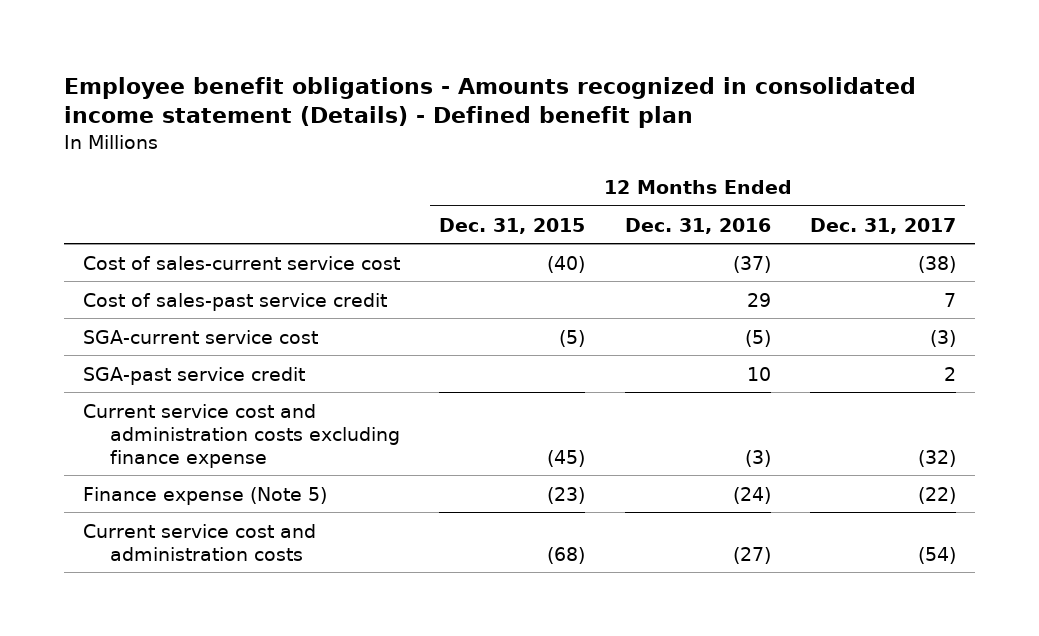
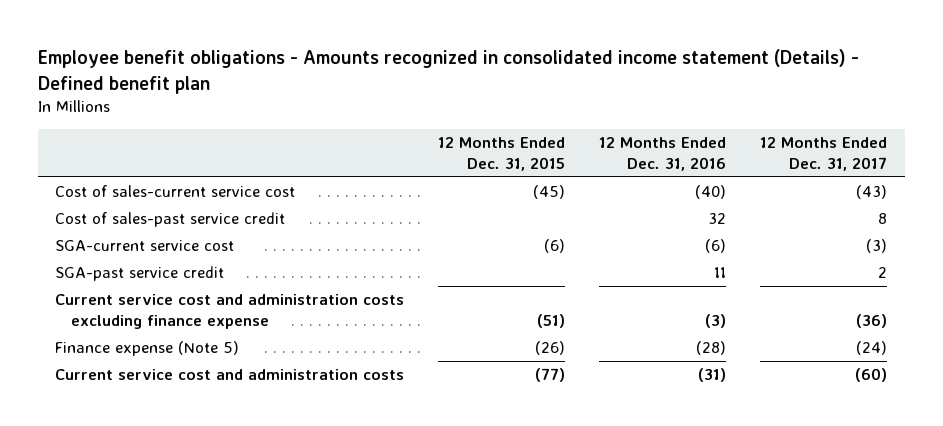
- Cost of sales-current service cost | (40) | (37) | (38)
- Cost of sales-past service credit | | 29 | 7
- SGA-current service cost | (5) | (5) | (3)
- SGA-past service credit | | 10 | 2
- Current service cost and administration costs excluding finance expense | (45) | (3) | (32)
- Finance expense (Note 5) | (23) | (24) | (22)
- Current service cost and administration costs | (68) | (27) | (54)
+ Cost of sales-current service cost | (45) | (40) | (43)
+ Cost of sales-past service credit | | 32 | 8
+ SGA-current service cost | (6) | (6) | (3)
+ SGA-past service credit | | 11 | 2
+ Current service cost and administration costs excluding finance expense | (51) | (3) | (36)
+ Finance expense (Note 5) | (26) | (28) | (24)
+ Current service cost and administration costs | (77) | (31) | (60)

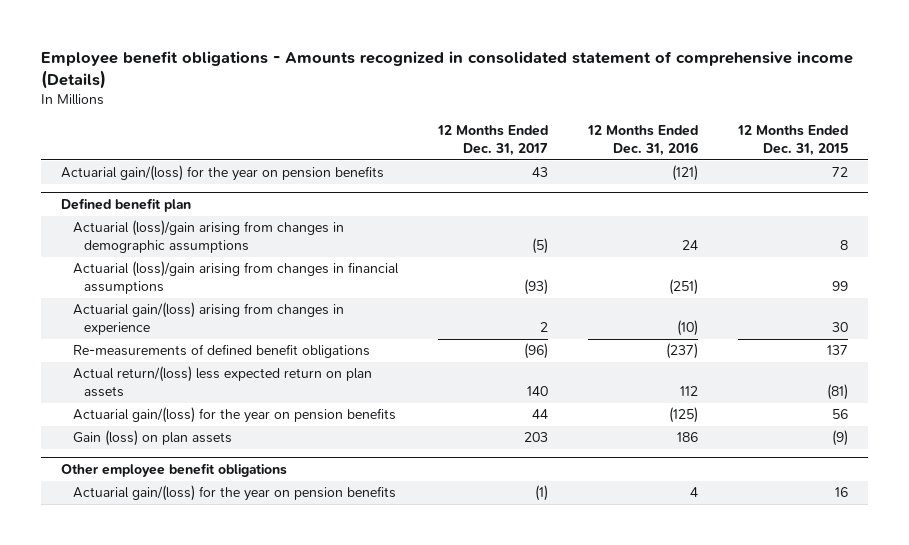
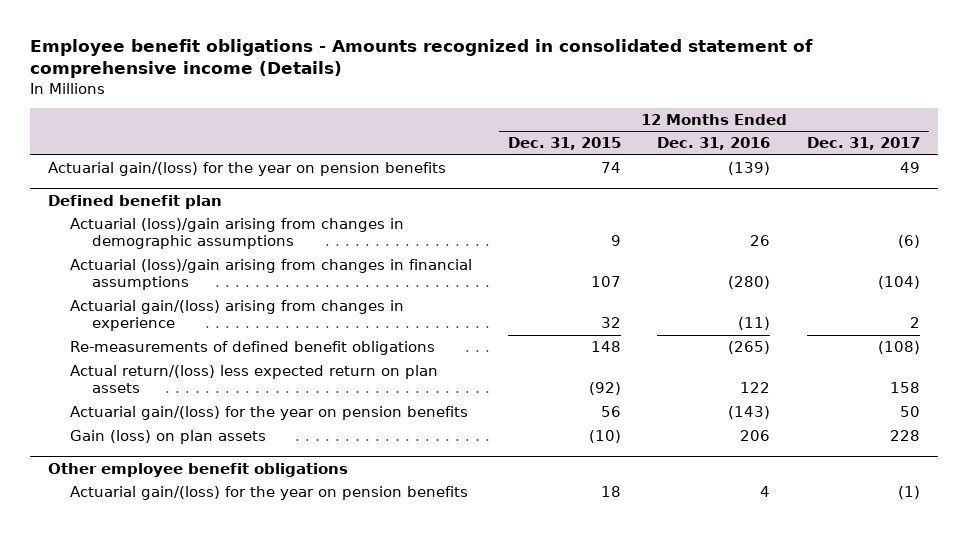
- | 12 Months Ended Dec. 31, 2017 | 12 Months Ended Dec. 31, 2016 | 12 Months Ended Dec. 31, 2015
+ | 12 Months Ended Dec. 31, 2015 | 12 Months Ended Dec. 31, 2016 | 12 Months Ended Dec. 31, 2017
- Actuarial gain/(loss) for the year on pension benefits | 43 | (121) | 72
+ Actuarial gain/(loss) for the year on pension benefits | 74 | (139) | 49
@ Defined benefit plan
- Actuarial (loss)/gain arising from changes in demographic assumptions | (5) | 24 | 8
- Actuarial (loss)/gain arising from changes in financial assumptions | (93) | (251) | 99
- Actuarial gain/(loss) arising from changes in experience | 2 | (10) | 30
- Re-measurements of defined benefit obligations | (96) | (237) | 137
- Actual return/(loss) less expected return on plan assets | 140 | 112 | (81)
- Actuarial gain/(loss) for the year on pension benefits | 44 | (125) | 56
- Gain (loss) on plan assets | 203 | 186 | (9)
+ Actuarial (loss)/gain arising from changes in demographic assumptions | 9 | 26 | (6)
+ Actuarial (loss)/gain arising from changes in financial assumptions | 107 | (280) | (104)
+ Actuarial gain/(loss) arising from changes in experience | 32 | (11) | 2
+ Re-measurements of defined benefit obligations | 148 | (265) | (108)
+ Actual return/(loss) less expected return on plan assets | (92) | 122 | 158
+ Actuarial gain/(loss) for the year on pension benefits | 56 | (143) | 50
+ Gain (loss) on plan assets | (10) | 206 | 228
@ Other employee benefit obligations
- Actuarial gain/(loss) for the year on pension benefits | (1) | 4 | 16
+ Actuarial gain/(loss) for the year on pension benefits | 18 | 4 | (1)

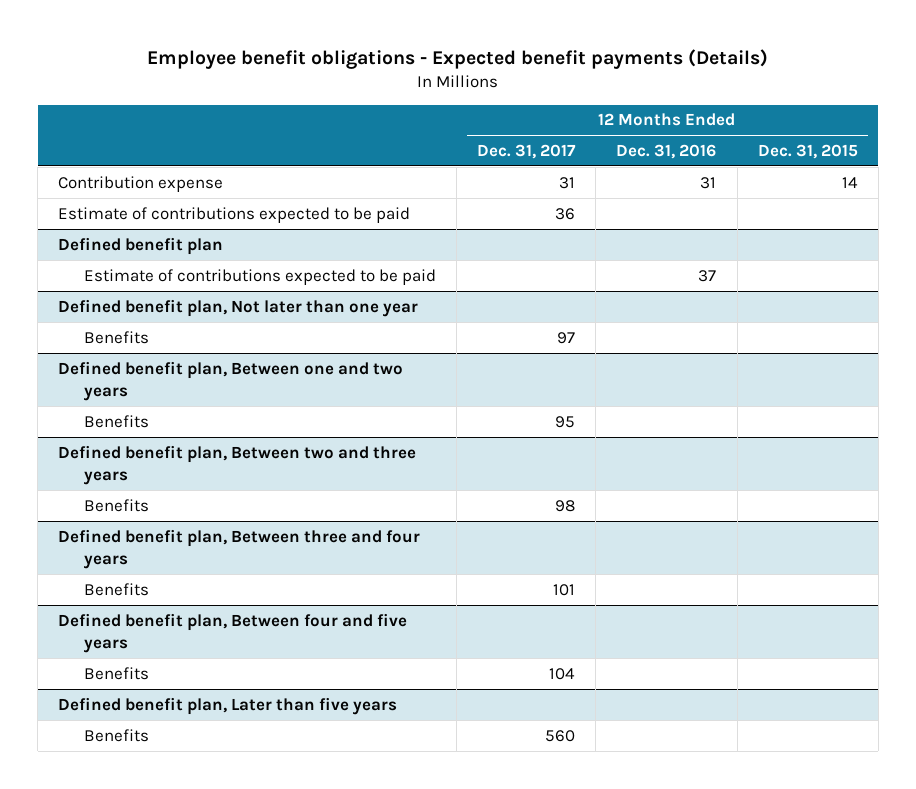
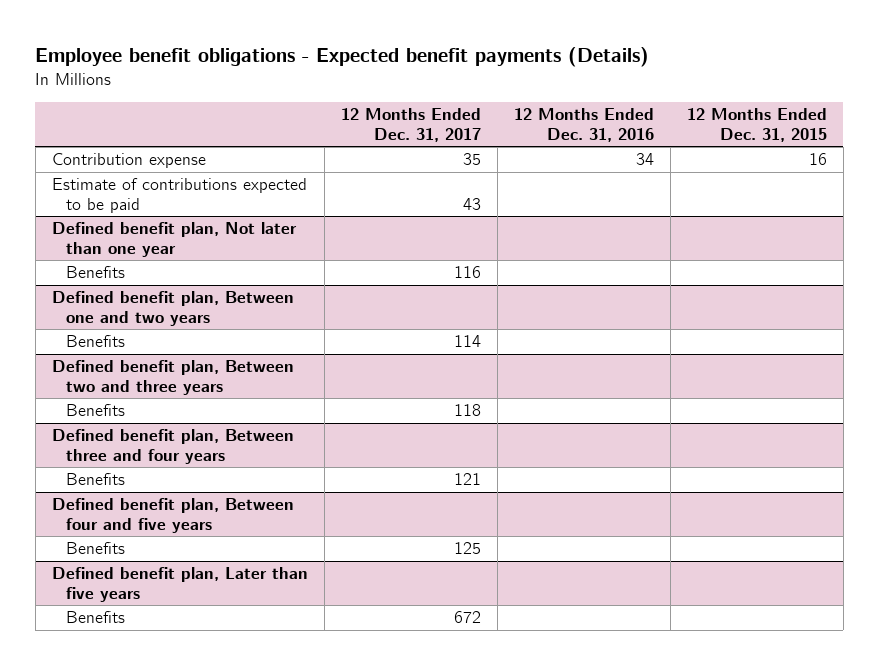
- Contribution expense | 31 | 31 | 14
- Estimate of contributions expected to be paid | 36 | |
- Defined benefit plan
- Estimate of contributions expected to be paid | | 37 |
+ Contribution expense | 35 | 34 | 16
+ Estimate of contributions expected to be paid | 43 | |
@ Defined benefit plan, Not later than one year
- Benefits | 97 | |
+ Benefits | 116 | |
@ Defined benefit plan, Between one and two years
- Benefits | 95 | |
+ Benefits | 114 | |
@ Defined benefit plan, Between two and three years
- Benefits | 98 | |
+ Benefits | 118 | |
@ Defined benefit plan, Between three and four years
- Benefits | 101 | |
+ Benefits | 121 | |
@ Defined benefit plan, Between four and five years
- Benefits | 104 | |
+ Benefits | 125 | |
@ Defined benefit plan, Later than five years
- Benefits | 560 | |
+ Benefits | 672 | |

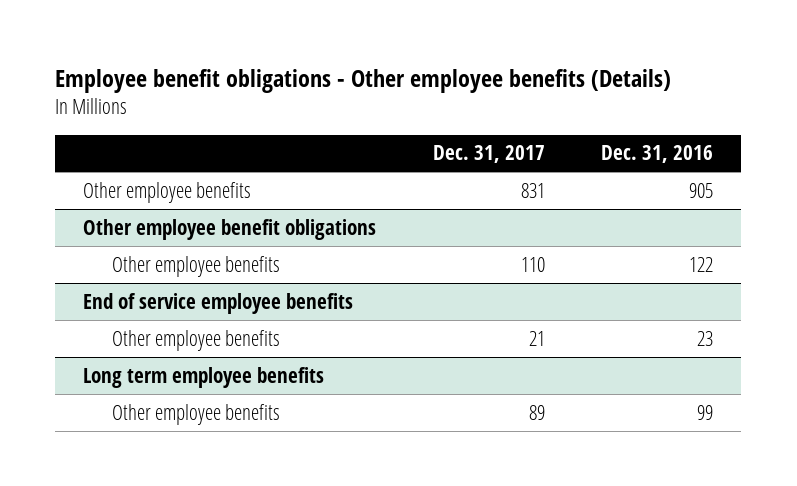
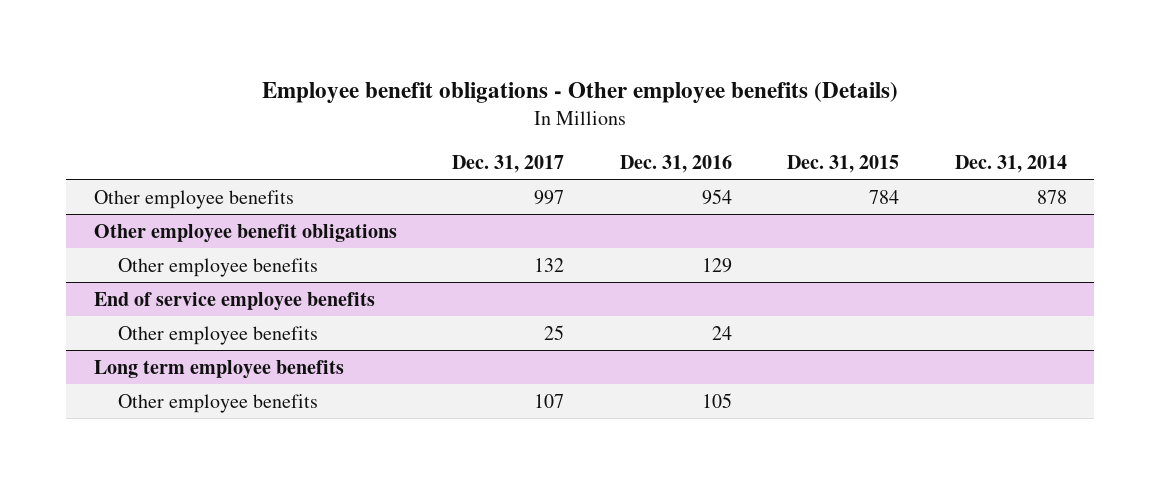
- | Dec. 31, 2017 | Dec. 31, 2016
+ | Dec. 31, 2017 | Dec. 31, 2016 | Dec. 31, 2015 | Dec. 31, 2014
- Other employee benefits | 831 | 905
+ Other employee benefits | 997 | 954 | 784 | 878
@ Other employee benefit obligations
- Other employee benefits | 110 | 122
+ Other employee benefits | 132 | 129 | |
@ End of service employee benefits
- Other employee benefits | 21 | 23
+ Other employee benefits | 25 | 24 | |
@ Long term employee benefits
- Other employee benefits | 89 | 99
+ Other employee benefits | 107 | 105 | |

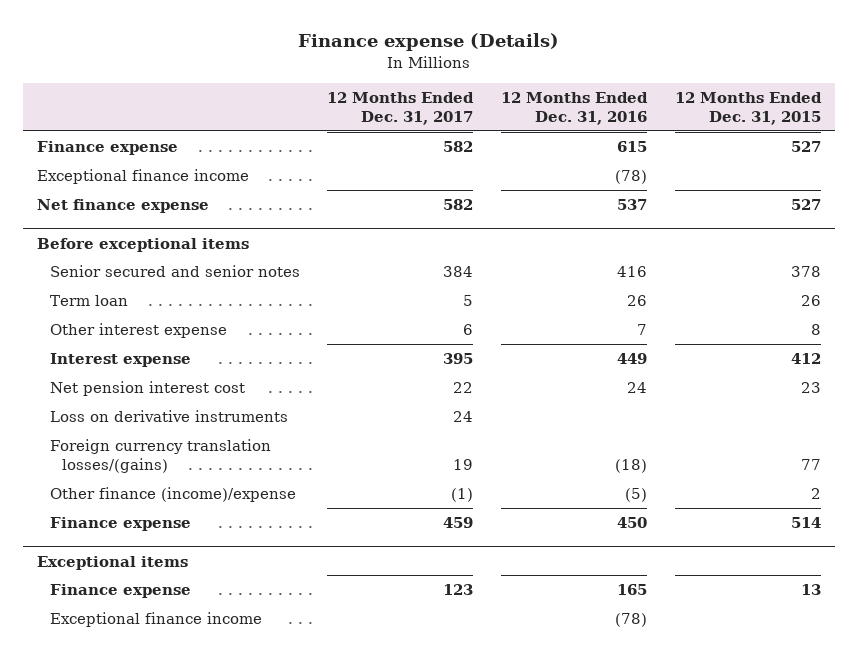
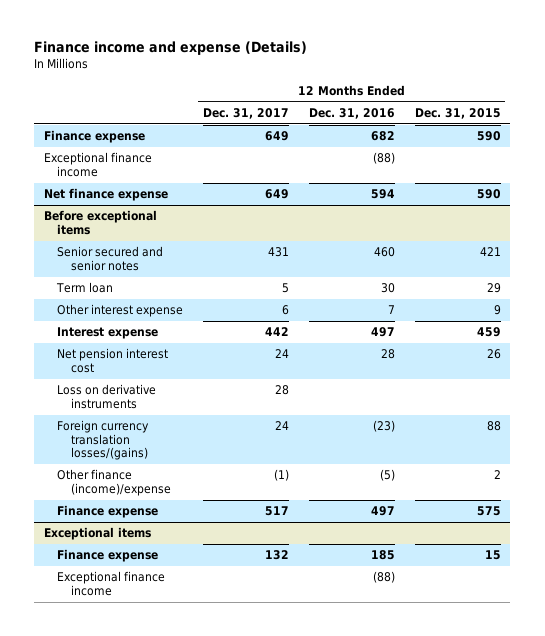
- Finance expense (Details)
+ Finance income and expense (Details)
- Finance expense | 582 | 615 | 527
- Exceptional finance income | | (78) |
- Net finance expense | 582 | 537 | 527
+ Finance expense | 649 | 682 | 590
+ Exceptional finance income | | (88) |
+ Net finance expense | 649 | 594 | 590
@ Before exceptional items
- Senior secured and senior notes | 384 | 416 | 378
- Term loan | 5 | 26 | 26
- Other interest expense | 6 | 7 | 8
- Interest expense | 395 | 449 | 412
- Net pension interest cost | 22 | 24 | 23
- Loss on derivative instruments | 24 | |
- Foreign currency translation losses/(gains) | 19 | (18) | 77
+ Senior secured and senior notes | 431 | 460 | 421
+ Term loan | 5 | 30 | 29
+ Other interest expense | 6 | 7 | 9
+ Interest expense | 442 | 497 | 459
+ Net pension interest cost | 24 | 28 | 26
+ Loss on derivative instruments | 28 | |
+ Foreign currency translation losses/(gains) | 24 | (23) | 88
- Finance expense | 459 | 450 | 514
+ Finance expense | 517 | 497 | 575
@ Exceptional items
- Finance expense | 123 | 165 | 13
- Exceptional finance income | | (78) |
+ Finance expense | 132 | 185 | 15
+ Exceptional finance income | | (88) |

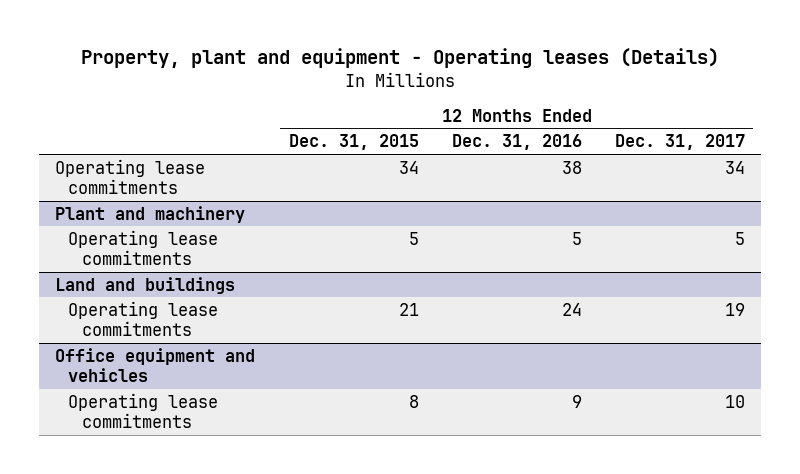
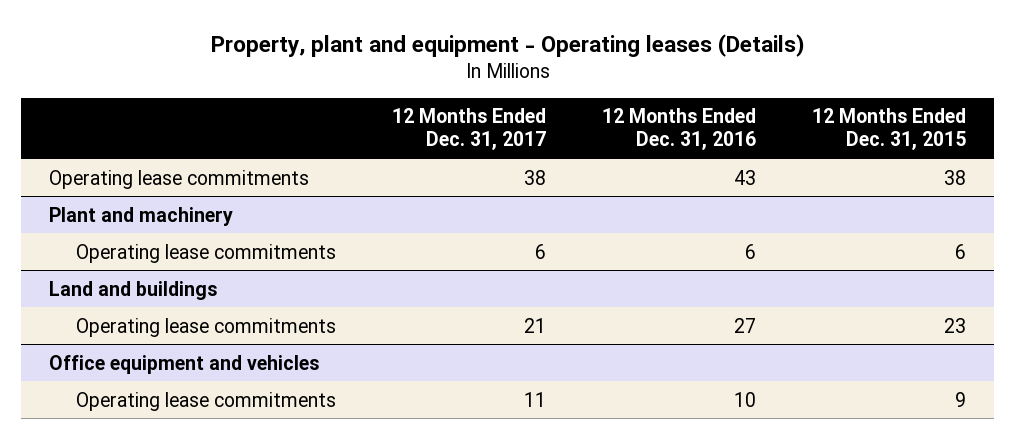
- | 12 Months Ended Dec. 31, 2015 | 12 Months Ended Dec. 31, 2016 | 12 Months Ended Dec. 31, 2017
+ | 12 Months Ended Dec. 31, 2017 | 12 Months Ended Dec. 31, 2016 | 12 Months Ended Dec. 31, 2015
- Operating lease commitments | 34 | 38 | 34
+ Operating lease commitments | 38 | 43 | 38
@ Plant and machinery
- Operating lease commitments | 5 | 5 | 5
+ Operating lease commitments | 6 | 6 | 6
@ Land and buildings
- Operating lease commitments | 21 | 24 | 19
+ Operating lease commitments | 21 | 27 | 23
@ Office equipment and vehicles
- Operating lease commitments | 8 | 9 | 10
+ Operating lease commitments | 11 | 10 | 9

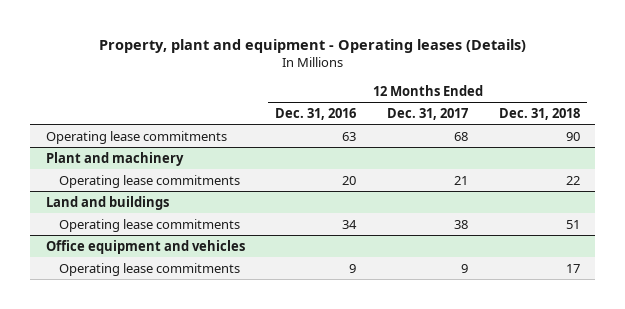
- | 12 Months Ended Dec. 31, 2017 | 12 Months Ended Dec. 31, 2016 | 12 Months Ended Dec. 31, 2015
+ | 12 Months Ended Dec. 31, 2016 | 12 Months Ended Dec. 31, 2017 | 12 Months Ended Dec. 31, 2018
- Operating lease commitments | 38 | 43 | 38
+ Operating lease commitments | 63 | 68 | 90
@ Plant and machinery
- Operating lease commitments | 6 | 6 | 6
+ Operating lease commitments | 20 | 21 | 22
@ Land and buildings
- Operating lease commitments | 21 | 27 | 23
+ Operating lease commitments | 34 | 38 | 51
@ Office equipment and vehicles
- Operating lease commitments | 11 | 10 | 9
+ Operating lease commitments | 9 | 9 | 17

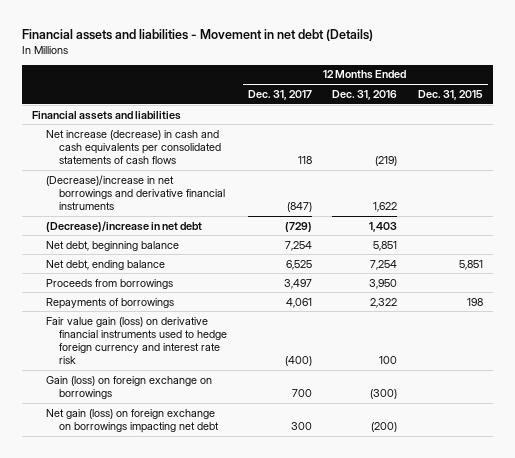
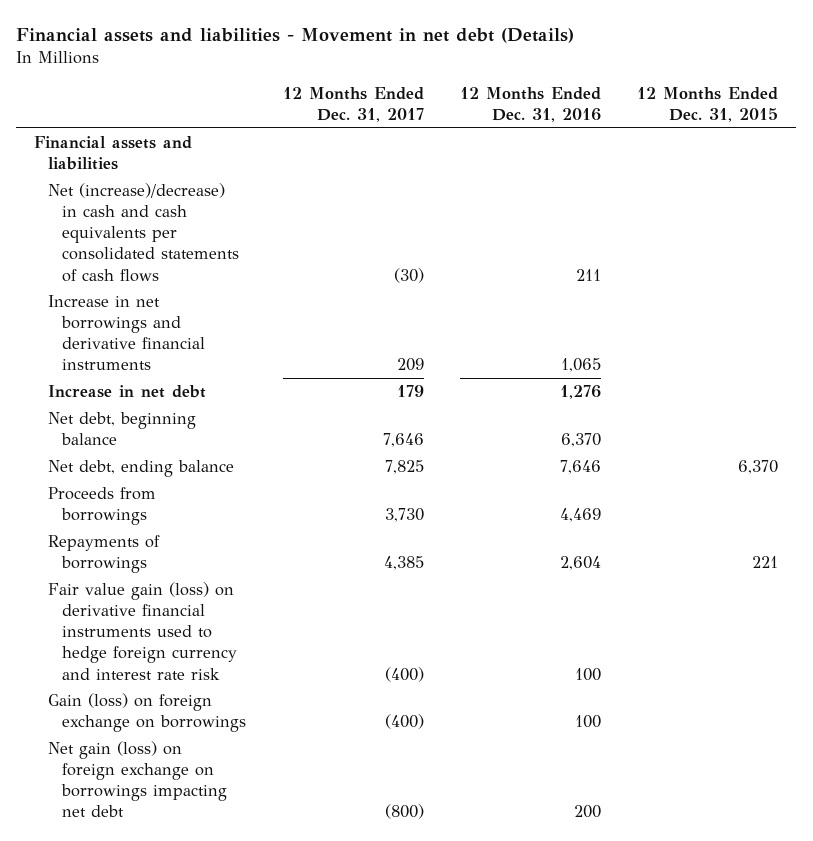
- Net increase (decrease) in cash and cash equivalents per consolidated statements of cash flows | 118 | (219) |
- (Decrease)/increase in net borrowings and derivative financial instruments | (847) | 1,622 |
- (Decrease)/increase in net debt | (729) | 1,403 |
- Net debt, beginning balance | 7,254 | 5,851 |
- Net debt, ending balance | 6,525 | 7,254 | 5,851
- Proceeds from borrowings | 3,497 | 3,950 |
- Repayments of borrowings | 4,061 | 2,322 | 198
+ Net (increase)/decrease) in cash and cash equivalents per consolidated statements of cash flows | (30) | 211 |
+ Increase in net borrowings and derivative financial instruments | 209 | 1,065 |
+ Increase in net debt | 179 | 1,276 |
+ Net debt, beginning balance | 7,646 | 6,370 |
+ Net debt, ending balance | 7,825 | 7,646 | 6,370
+ Proceeds from borrowings | 3,730 | 4,469 |
+ Repayments of borrowings | 4,385 | 2,604 | 221
- Gain (loss) on foreign exchange on borrowings | 700 | (300) |
- Net gain (loss) on foreign exchange on borrowings impacting net debt | 300 | (200) |
+ Gain (loss) on foreign exchange on borrowings | (400) | 100 |
+ Net gain (loss) on foreign exchange on borrowings impacting net debt | (800) | 200 |

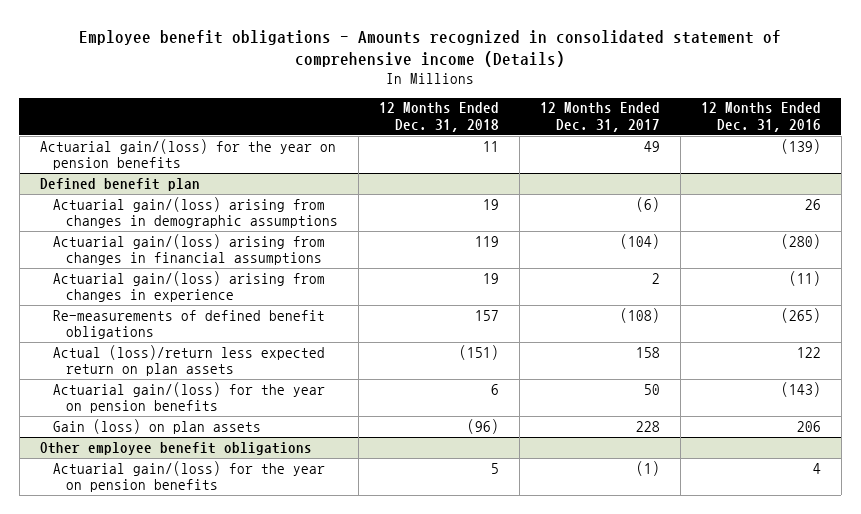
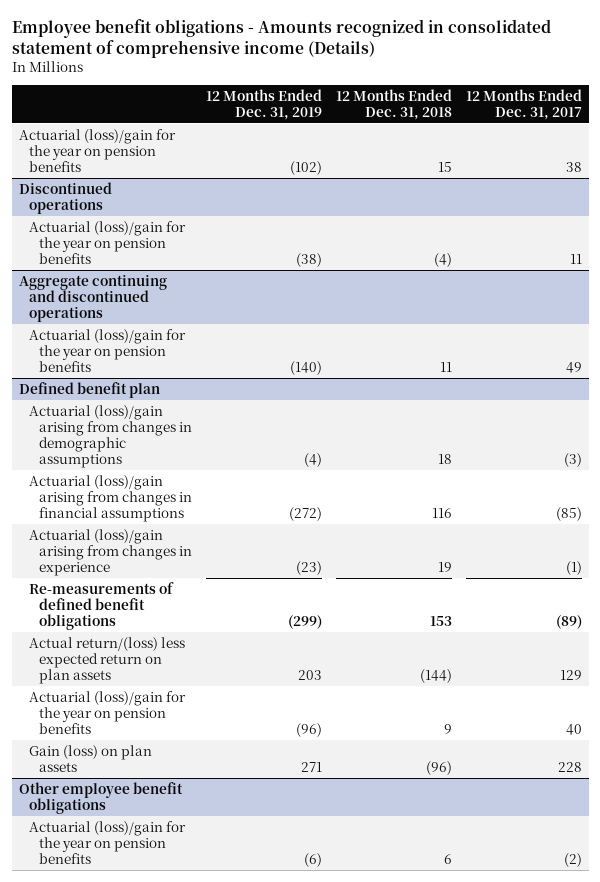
- | 12 Months Ended Dec. 31, 2018 | 12 Months Ended Dec. 31, 2017 | 12 Months Ended Dec. 31, 2016
+ | 12 Months Ended Dec. 31, 2019 | 12 Months Ended Dec. 31, 2018 | 12 Months Ended Dec. 31, 2017
- Actuarial gain/(loss) for the year on pension benefits | 11 | 49 | (139)
+ Actuarial (loss)/gain for the year on pension benefits | (102) | 15 | 38
+ Discontinued operations
+ Actuarial (loss)/gain for the year on pension benefits | (38) | (4) | 11
+ Aggregate continuing and discontinued operations
+ Actuarial (loss)/gain for the year on pension benefits | (140) | 11 | 49
@ Defined benefit plan
- Actuarial gain/(loss) arising from changes in demographic assumptions | 19 | (6) | 26
- Actuarial gain/(loss) arising from changes in financial assumptions | 119 | (104) | (280)
- Actuarial gain/(loss) arising from changes in experience | 19 | 2 | (11)
- Re-measurements of defined benefit obligations | 157 | (108) | (265)
- Actual (loss)/return less expected return on plan assets | (151) | 158 | 122
- Actuarial gain/(loss) for the year on pension benefits | 6 | 50 | (143)
+ Actuarial (loss)/gain arising from changes in demographic assumptions | (4) | 18 | (3)
+ Actuarial (loss)/gain arising from changes in financial assumptions | (272) | 116 | (85)
+ Actuarial (loss)/gain arising from changes in experience | (23) | 19 | (1)
+ Re-measurements of defined benefit obligations | (299) | 153 | (89)
+ Actual return/(loss) less expected return on plan assets | 203 | (144) | 129
+ Actuarial (loss)/gain for the year on pension benefits | (96) | 9 | 40
@ Other employee benefit obligations
- Actuarial gain/(loss) for the year on pension benefits | 5 | (1) | 4
+ Actuarial (loss)/gain for the year on pension benefits | (6) | 6 | (2)

